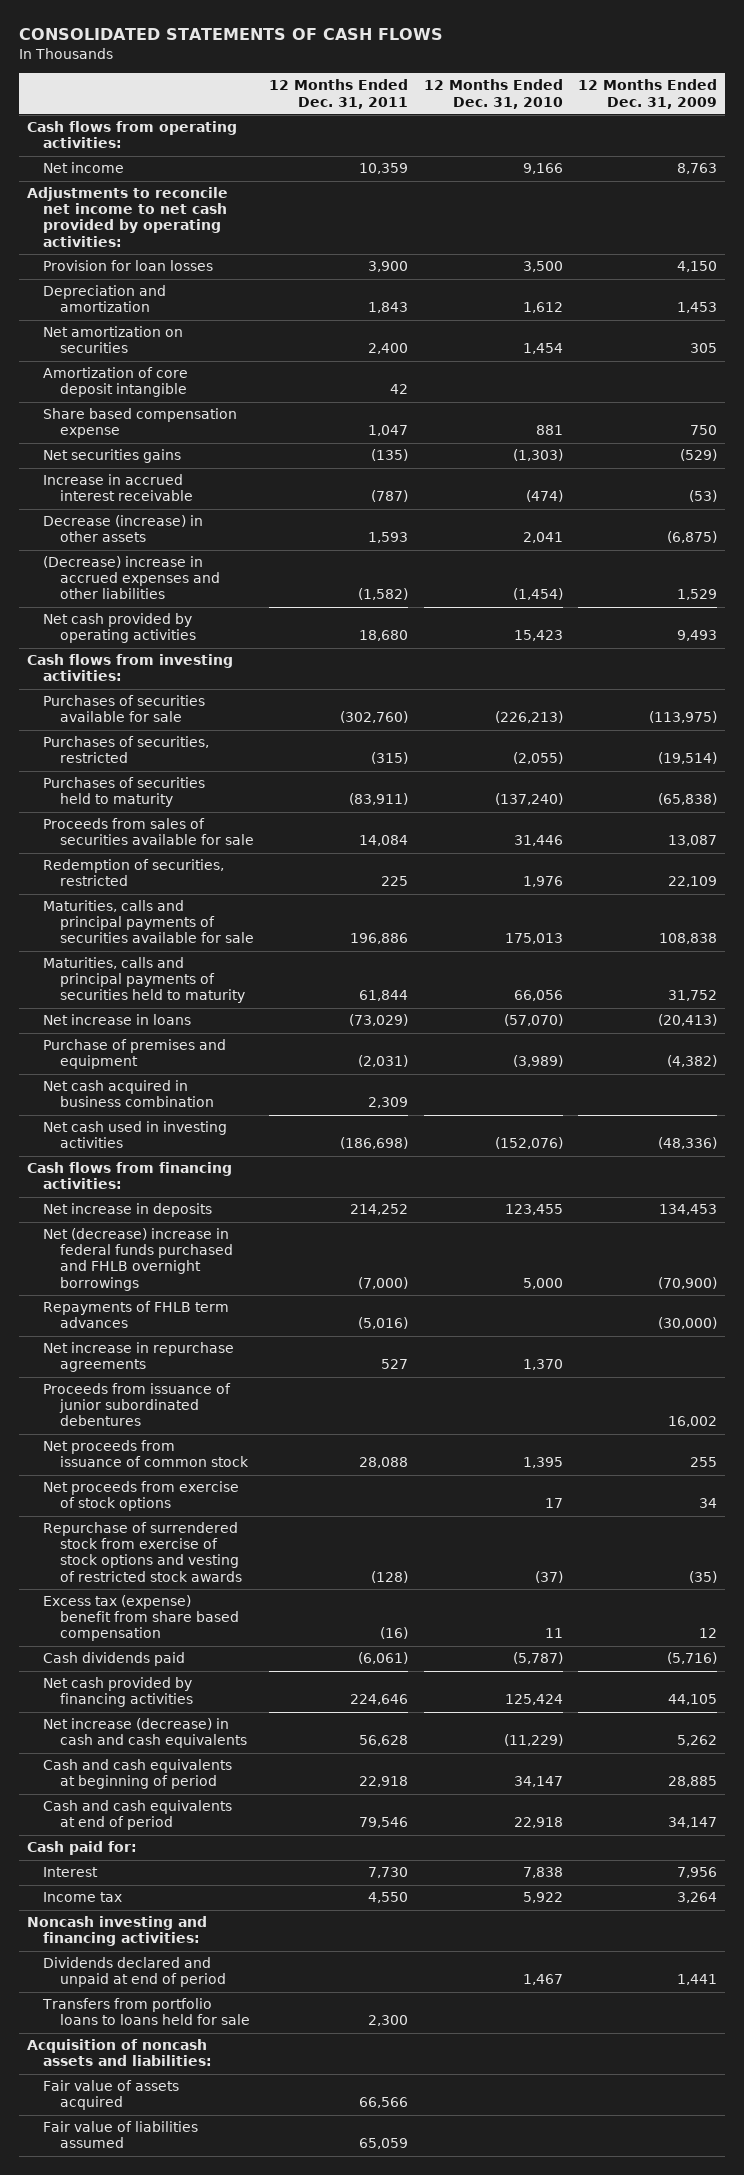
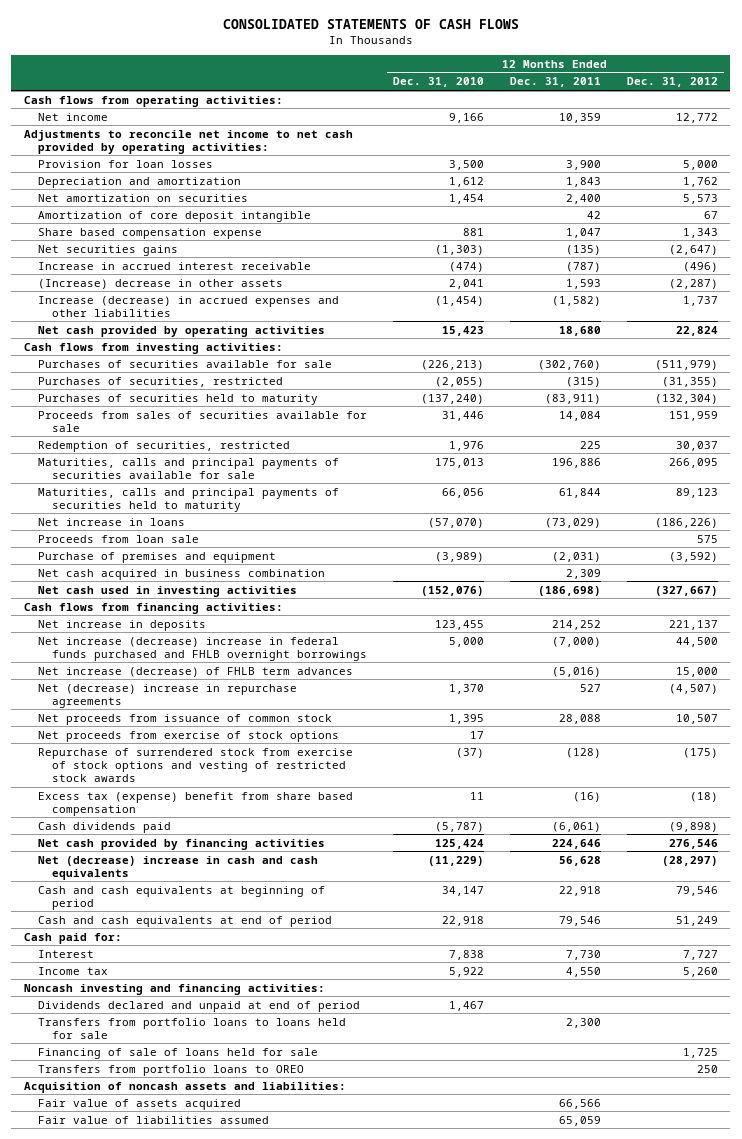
- | 12 Months Ended Dec. 31, 2011 | 12 Months Ended Dec. 31, 2010 | 12 Months Ended Dec. 31, 2009
+ | 12 Months Ended Dec. 31, 2010 | 12 Months Ended Dec. 31, 2011 | 12 Months Ended Dec. 31, 2012
- Decrease (increase) in other assets | 1,593 | 2,041 | (6,875)
- (Decrease) increase in accrued expenses and other liabilities | (1,582) | (1,454) | 1,529
+ (Increase) decrease in other assets | 2,041 | 1,593 | (2,287)
+ Increase (decrease) in accrued expenses and other liabilities | (1,454) | (1,582) | 1,737
+ Proceeds from loan sale | | | 575
- Net (decrease) increase in federal funds purchased and FHLB overnight borrowings | (7,000) | 5,000 | (70,900)
- Repayments of FHLB term advances | (5,016) | | (30,000)
- Net increase in repurchase agreements | 527 | 1,370 |
- Proceeds from issuance of junior subordinated debentures | | | 16,002
+ Net increase (decrease) increase in federal funds purchased and FHLB overnight borrowings | 5,000 | (7,000) | 44,500
+ Net increase (decrease) of FHLB term advances | | (5,016) | 15,000
+ Net (decrease) increase in repurchase agreements | 1,370 | 527 | (4,507)
- Net increase (decrease) in cash and cash equivalents | 56,628 | (11,229) | 5,262
+ Net (decrease) increase in cash and cash equivalents | (11,229) | 56,628 | (28,297)
+ Financing of sale of loans held for sale | | | 1,725
+ Transfers from portfolio loans to OREO | | | 250

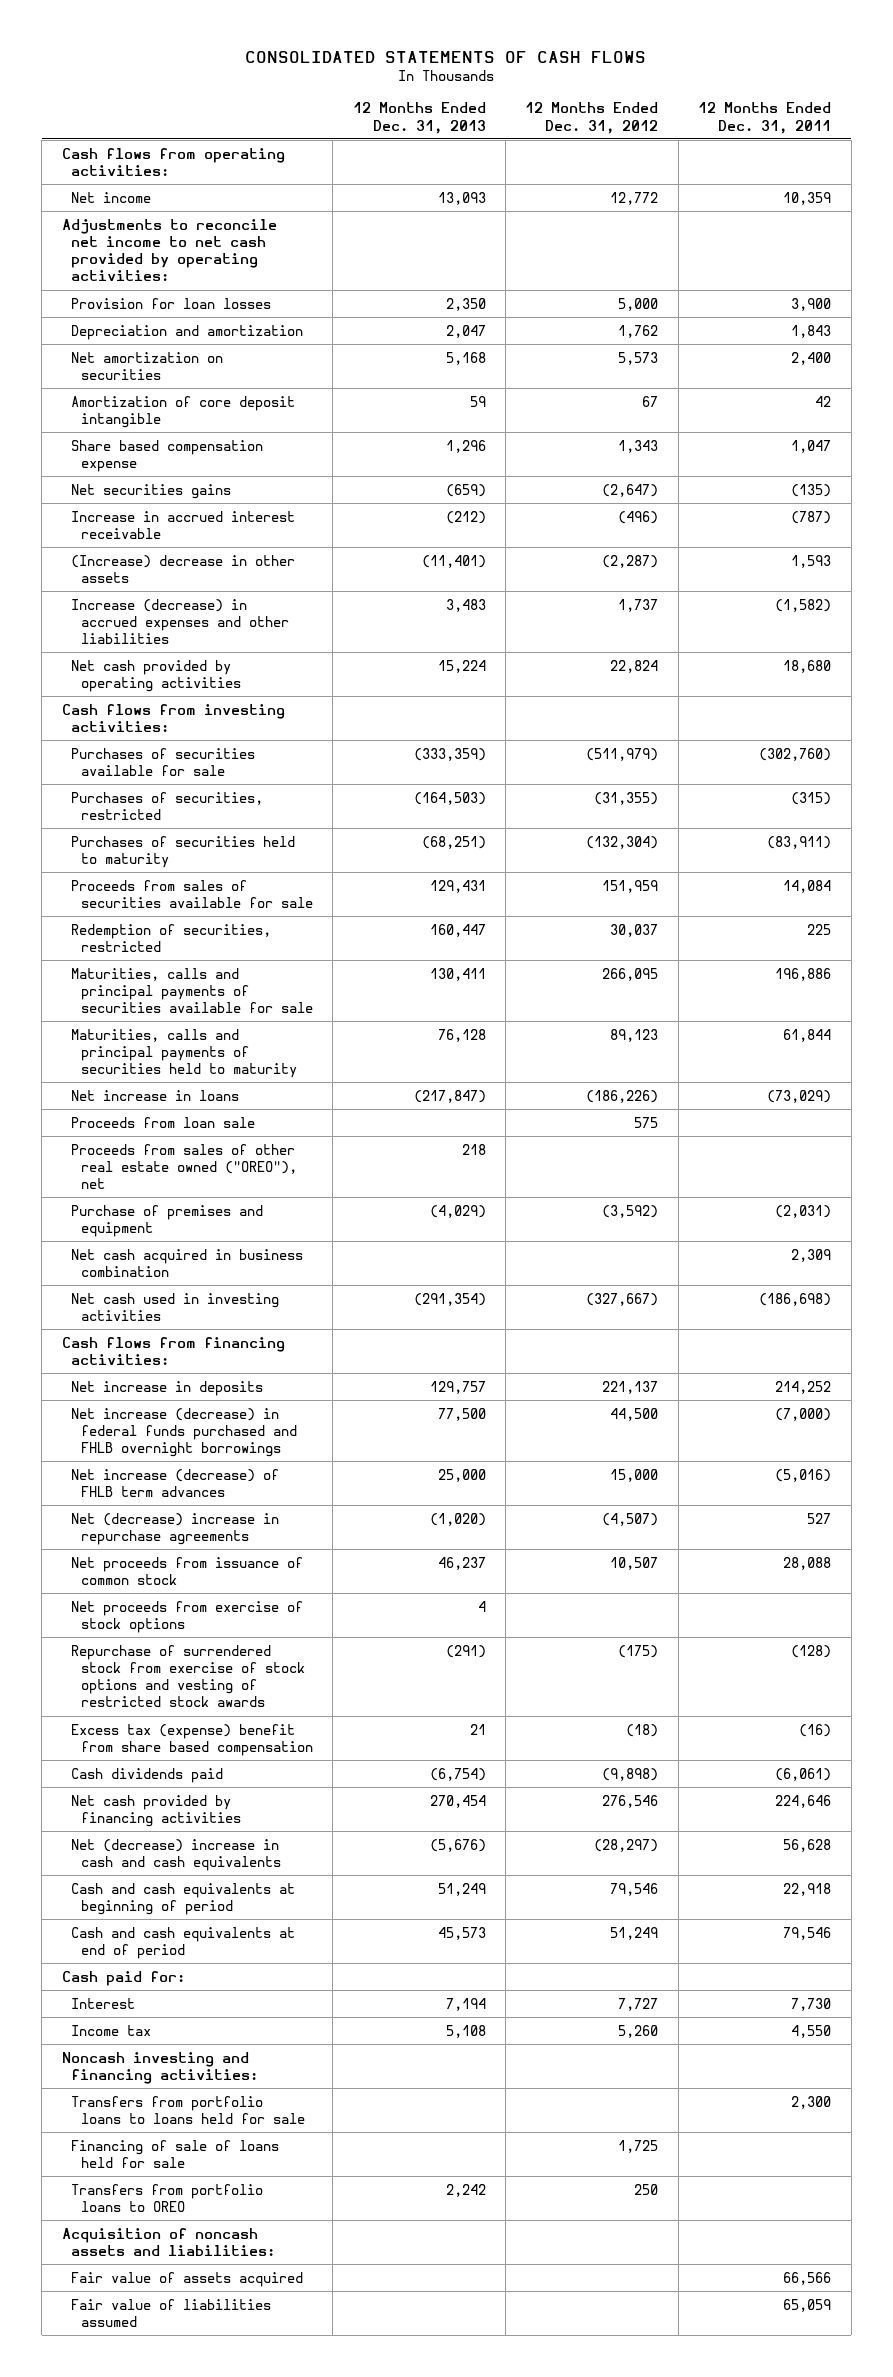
- | 12 Months Ended Dec. 31, 2010 | 12 Months Ended Dec. 31, 2011 | 12 Months Ended Dec. 31, 2012
+ | 12 Months Ended Dec. 31, 2013 | 12 Months Ended Dec. 31, 2012 | 12 Months Ended Dec. 31, 2011
+ Proceeds from sales of other real estate owned ("OREO"), net | 218 | |
- Net increase (decrease) increase in federal funds purchased and FHLB overnight borrowings | 5,000 | (7,000) | 44,500
+ Net increase (decrease) in federal funds purchased and FHLB overnight borrowings | 77,500 | 44,500 | (7,000)
- Dividends declared and unpaid at end of period | 1,467 | |

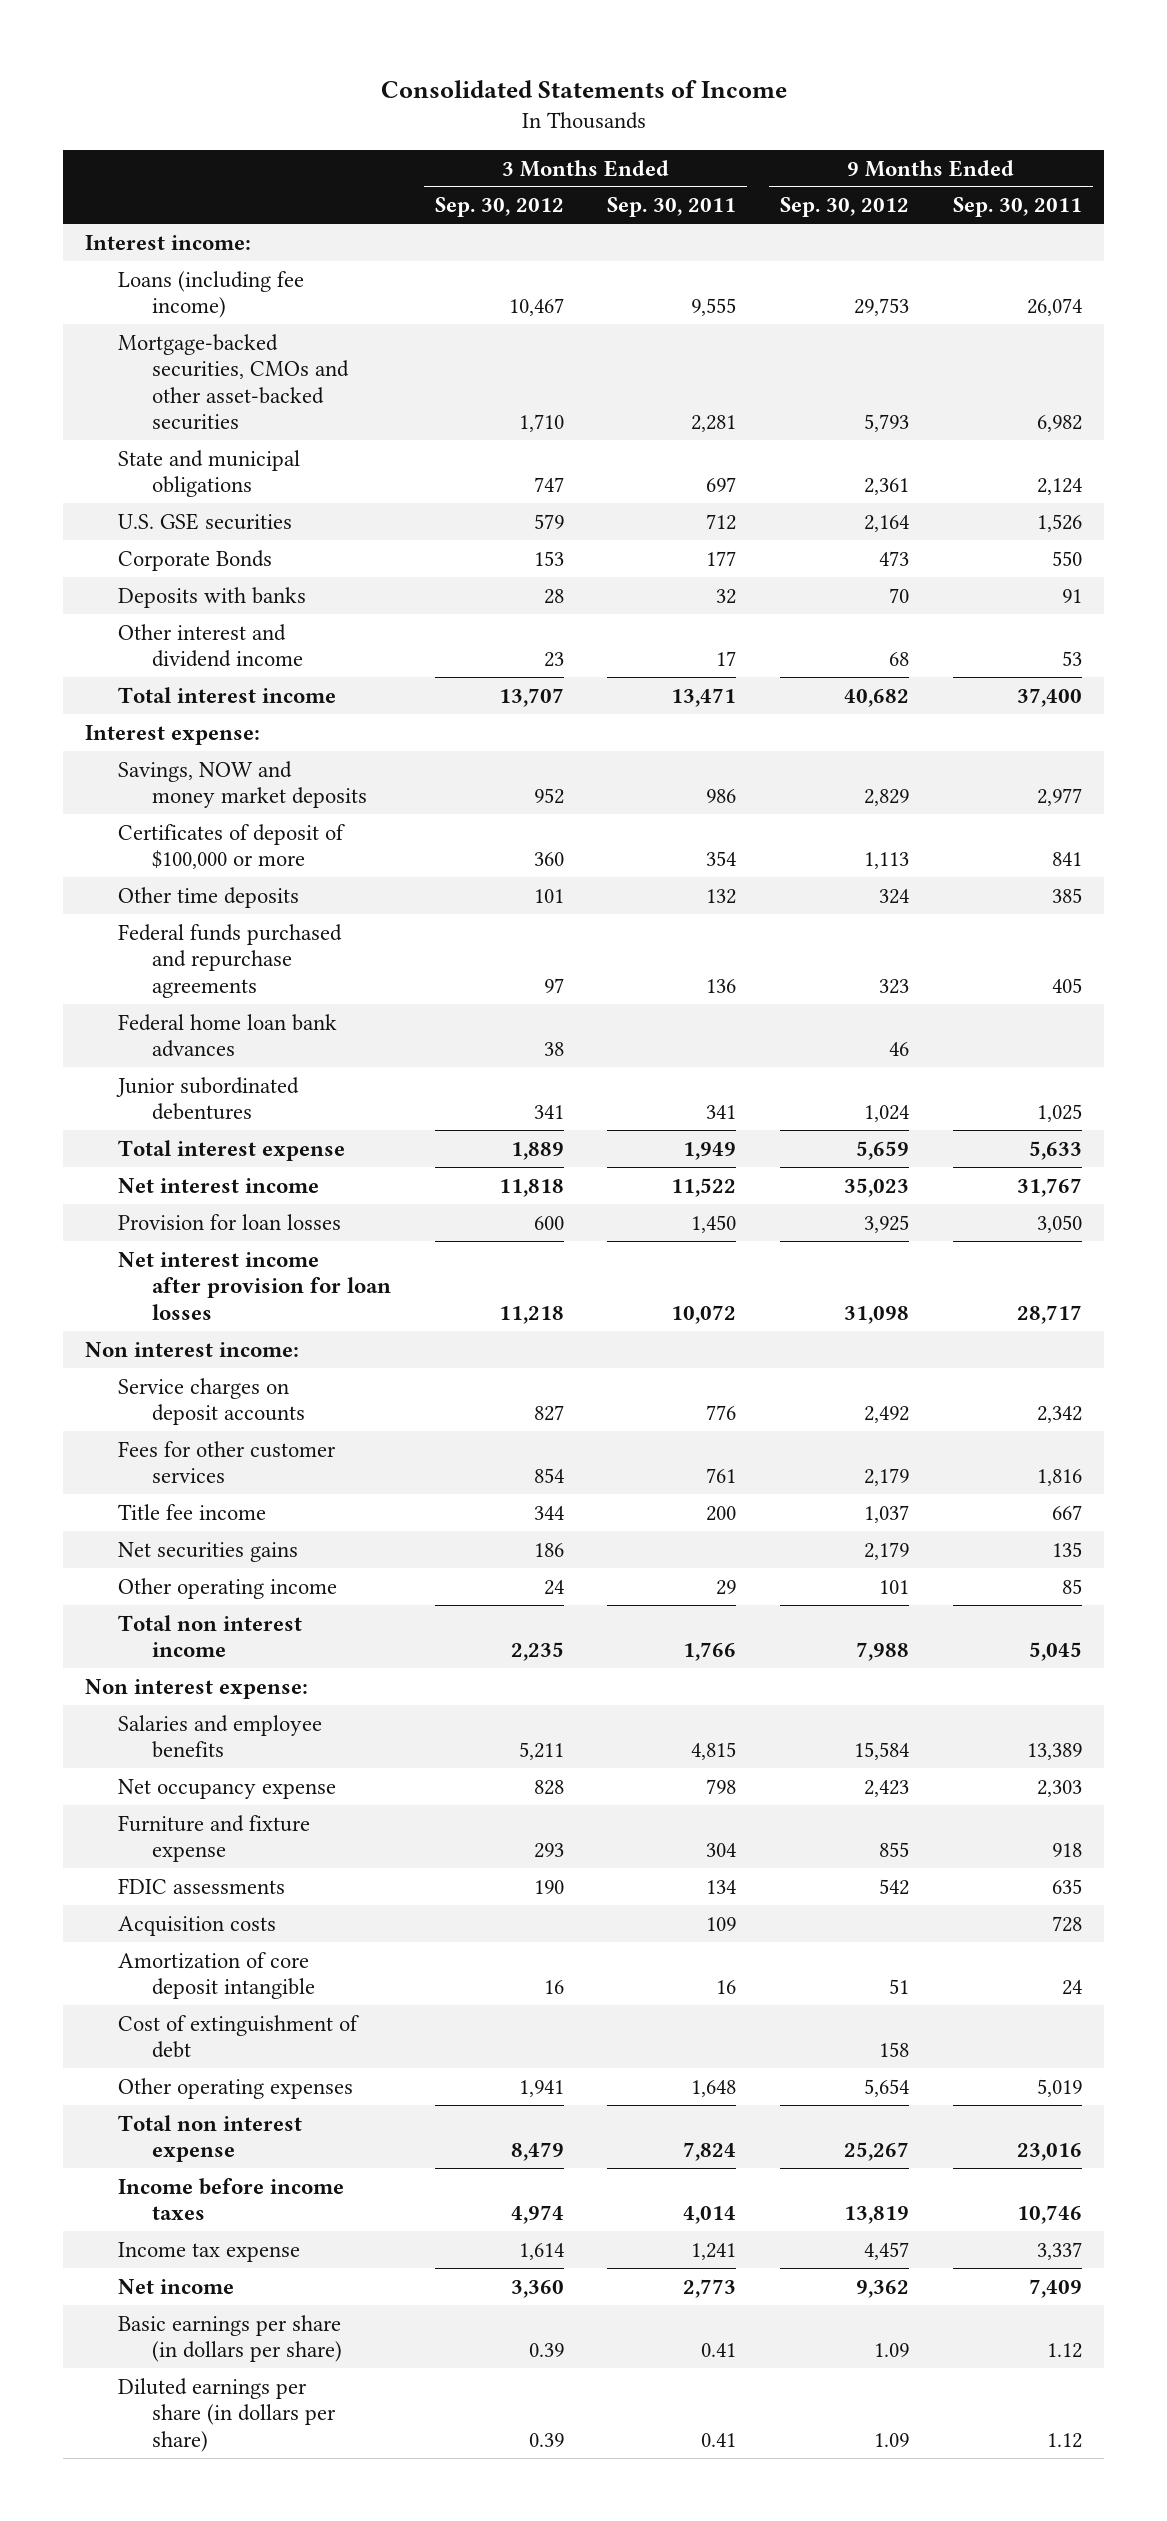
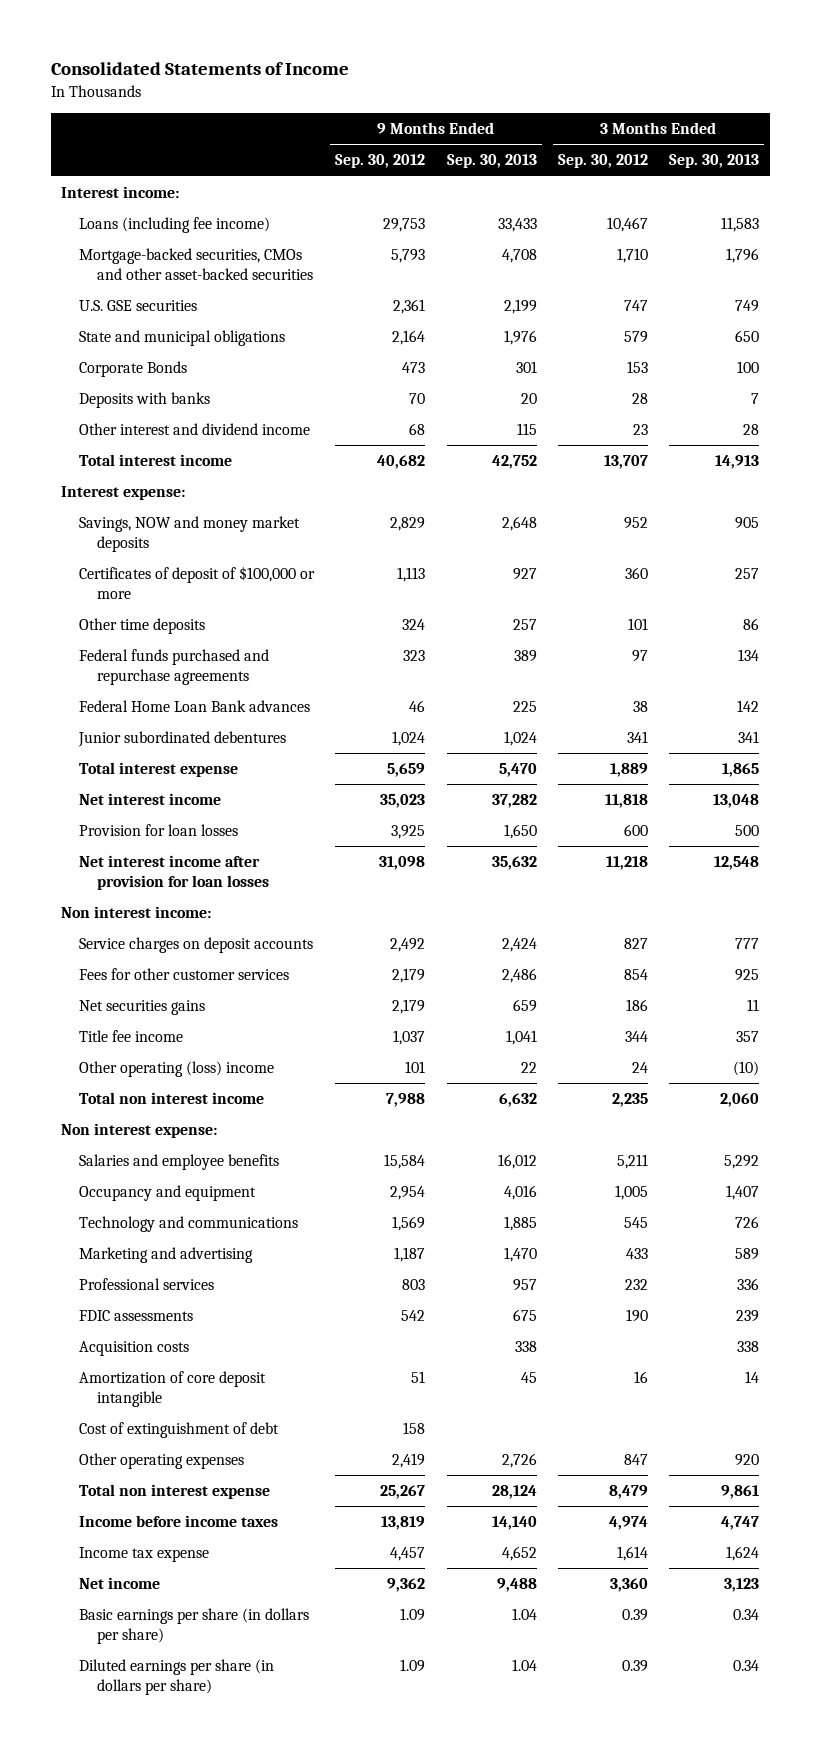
- | 3 Months Ended Sep. 30, 2012 | 3 Months Ended Sep. 30, 2011 | 9 Months Ended Sep. 30, 2012 | 9 Months Ended Sep. 30, 2011
+ | 9 Months Ended Sep. 30, 2012 | 9 Months Ended Sep. 30, 2013 | 3 Months Ended Sep. 30, 2012 | 3 Months Ended Sep. 30, 2013
- State and municipal obligations | 747 | 697 | 2,361 | 2,124
- U.S. GSE securities | 579 | 712 | 2,164 | 1,526
+ U.S. GSE securities | 2,361 | 2,199 | 747 | 749
+ State and municipal obligations | 2,164 | 1,976 | 579 | 650
- Federal home loan bank advances | 38 | | 46 |
+ Federal Home Loan Bank advances | 46 | 225 | 38 | 142
- Other operating income | 24 | 29 | 101 | 85
moved down: Title fee income | 1,037 | 1,041 | 344 | 357
+ Other operating (loss) income | 101 | 22 | 24 | (10)
- Net occupancy expense | 828 | 798 | 2,423 | 2,303
- Furniture and fixture expense | 293 | 304 | 855 | 918
+ Occupancy and equipment | 2,954 | 4,016 | 1,005 | 1,407
+ Technology and communications | 1,569 | 1,885 | 545 | 726
+ Marketing and advertising | 1,187 | 1,470 | 433 | 589
+ Professional services | 803 | 957 | 232 | 336
- Other operating expenses | 1,941 | 1,648 | 5,654 | 5,019
+ Other operating expenses | 2,419 | 2,726 | 847 | 920

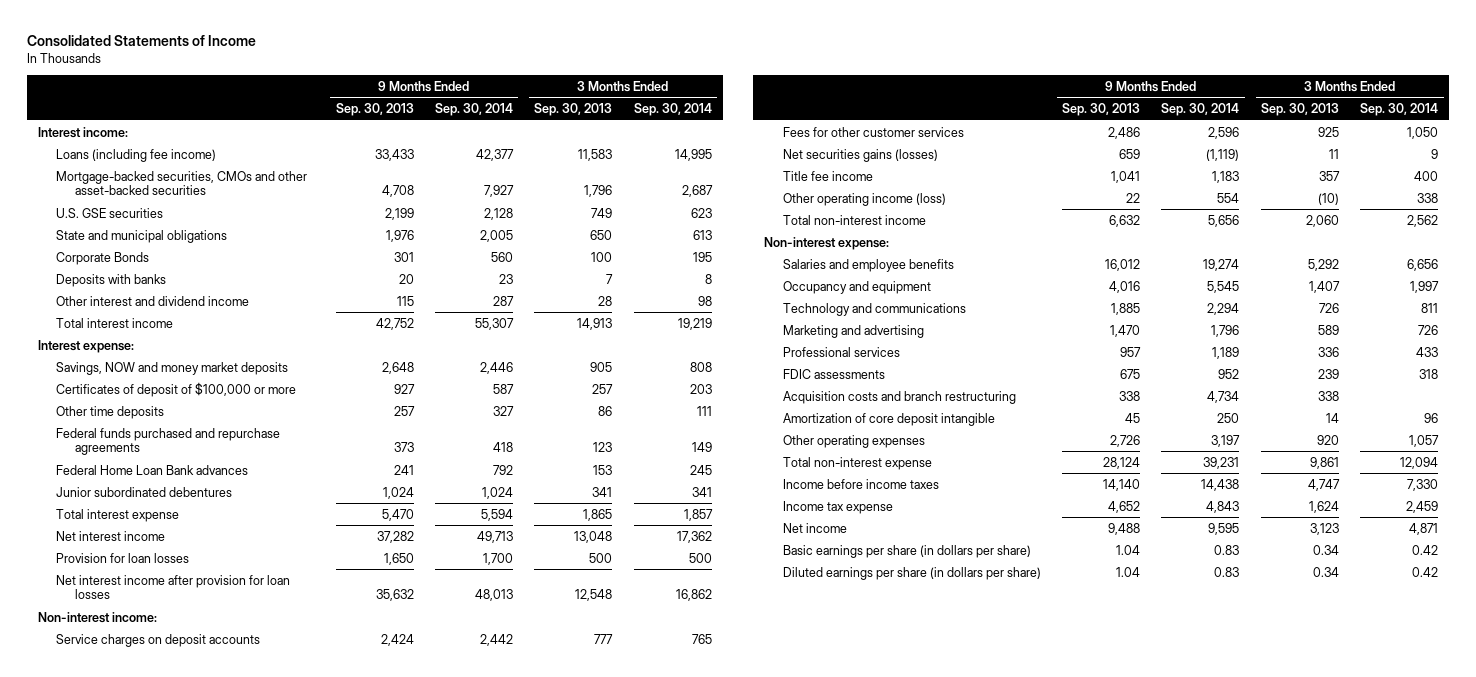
- | 9 Months Ended Sep. 30, 2012 | 9 Months Ended Sep. 30, 2013 | 3 Months Ended Sep. 30, 2012 | 3 Months Ended Sep. 30, 2013
+ | 9 Months Ended Sep. 30, 2013 | 9 Months Ended Sep. 30, 2014 | 3 Months Ended Sep. 30, 2013 | 3 Months Ended Sep. 30, 2014
- Federal funds purchased and repurchase agreements | 323 | 389 | 97 | 134
- Federal Home Loan Bank advances | 46 | 225 | 38 | 142
+ Federal funds purchased and repurchase agreements | 373 | 418 | 123 | 149
+ Federal Home Loan Bank advances | 241 | 792 | 153 | 245
- Non interest income:
+ Non-interest income:
- Net securities gains | 2,179 | 659 | 186 | 11
+ Net securities gains (losses) | 659 | (1,119) | 11 | 9
- Other operating (loss) income | 101 | 22 | 24 | (10)
- Total non interest income | 7,988 | 6,632 | 2,235 | 2,060
- Non interest expense:
+ Other operating income (loss) | 22 | 554 | (10) | 338
+ Total non-interest income | 6,632 | 5,656 | 2,060 | 2,562
+ Non-interest expense:
- Acquisition costs | | 338 | | 338
+ Acquisition costs and branch restructuring | 338 | 4,734 | 338 |
- Cost of extinguishment of debt | 158 | | |
- Total non interest expense | 25,267 | 28,124 | 8,479 | 9,861
+ Total non-interest expense | 28,124 | 39,231 | 9,861 | 12,094

